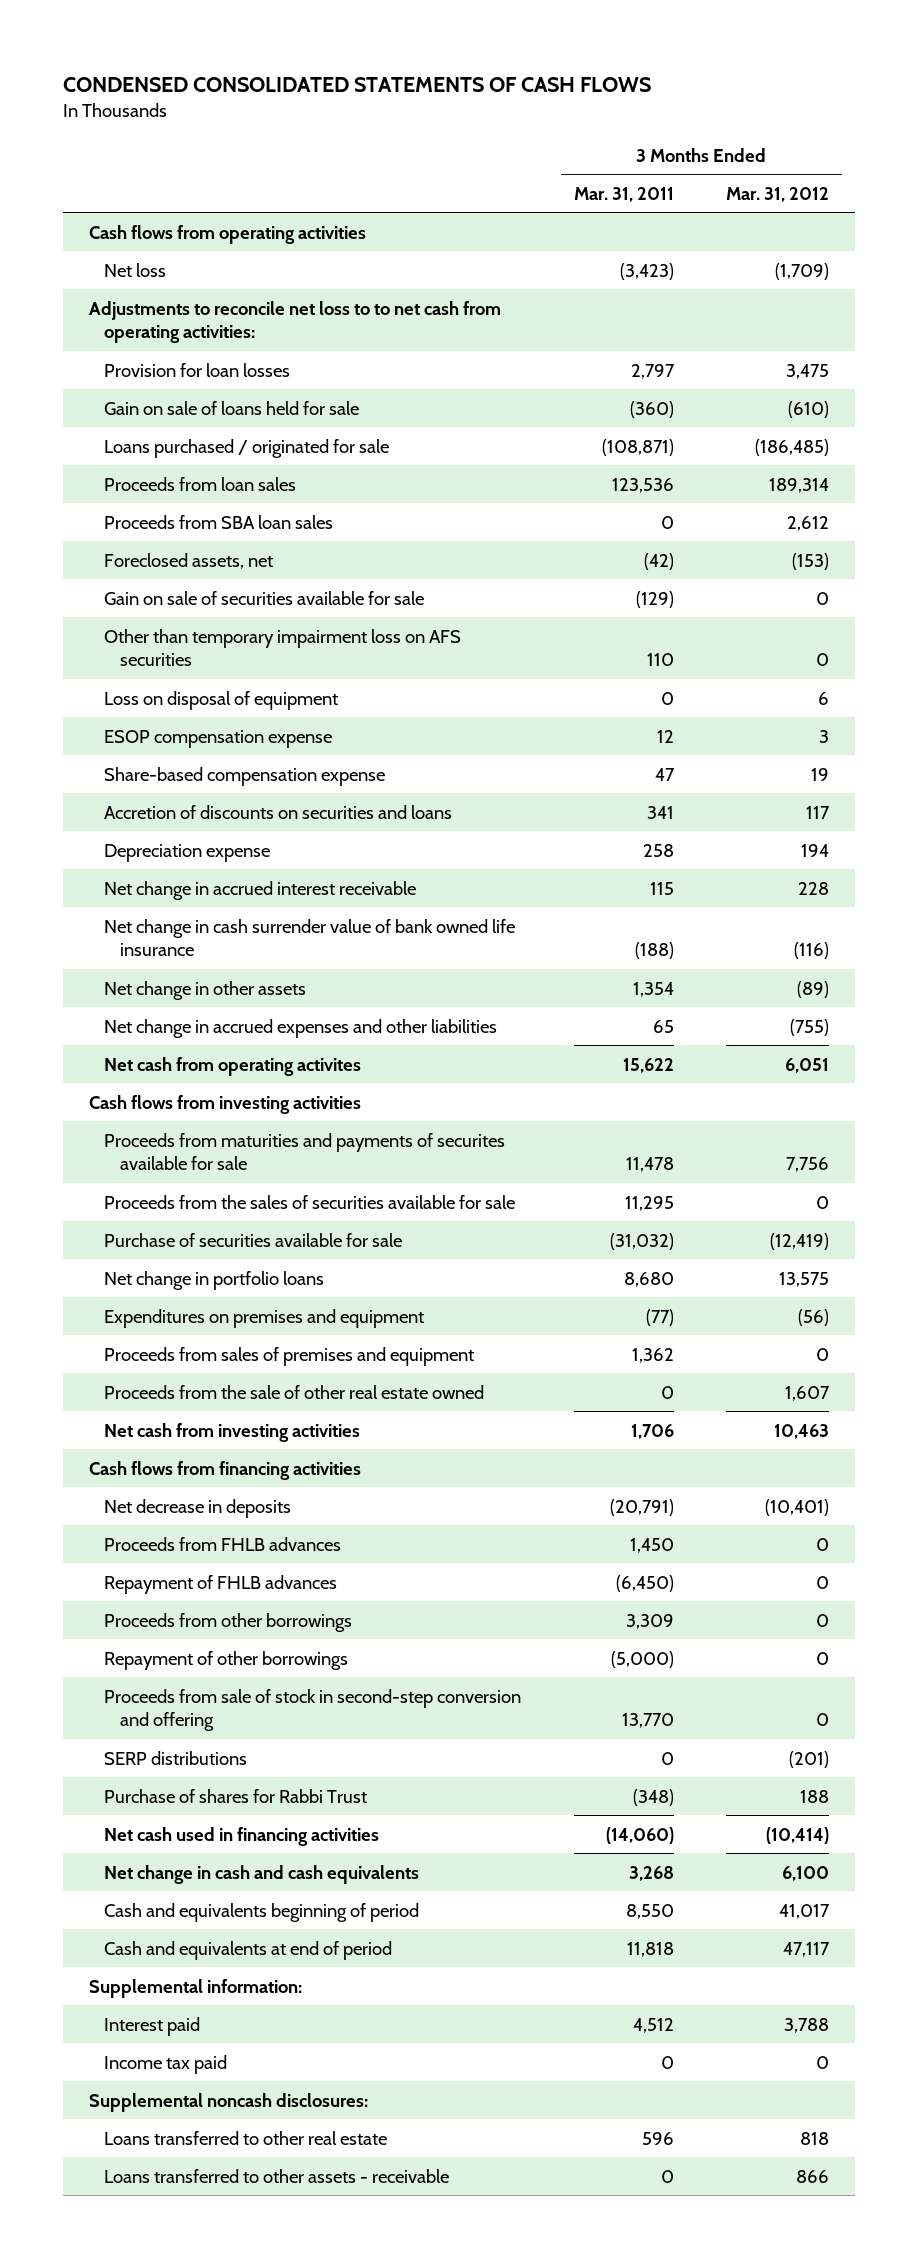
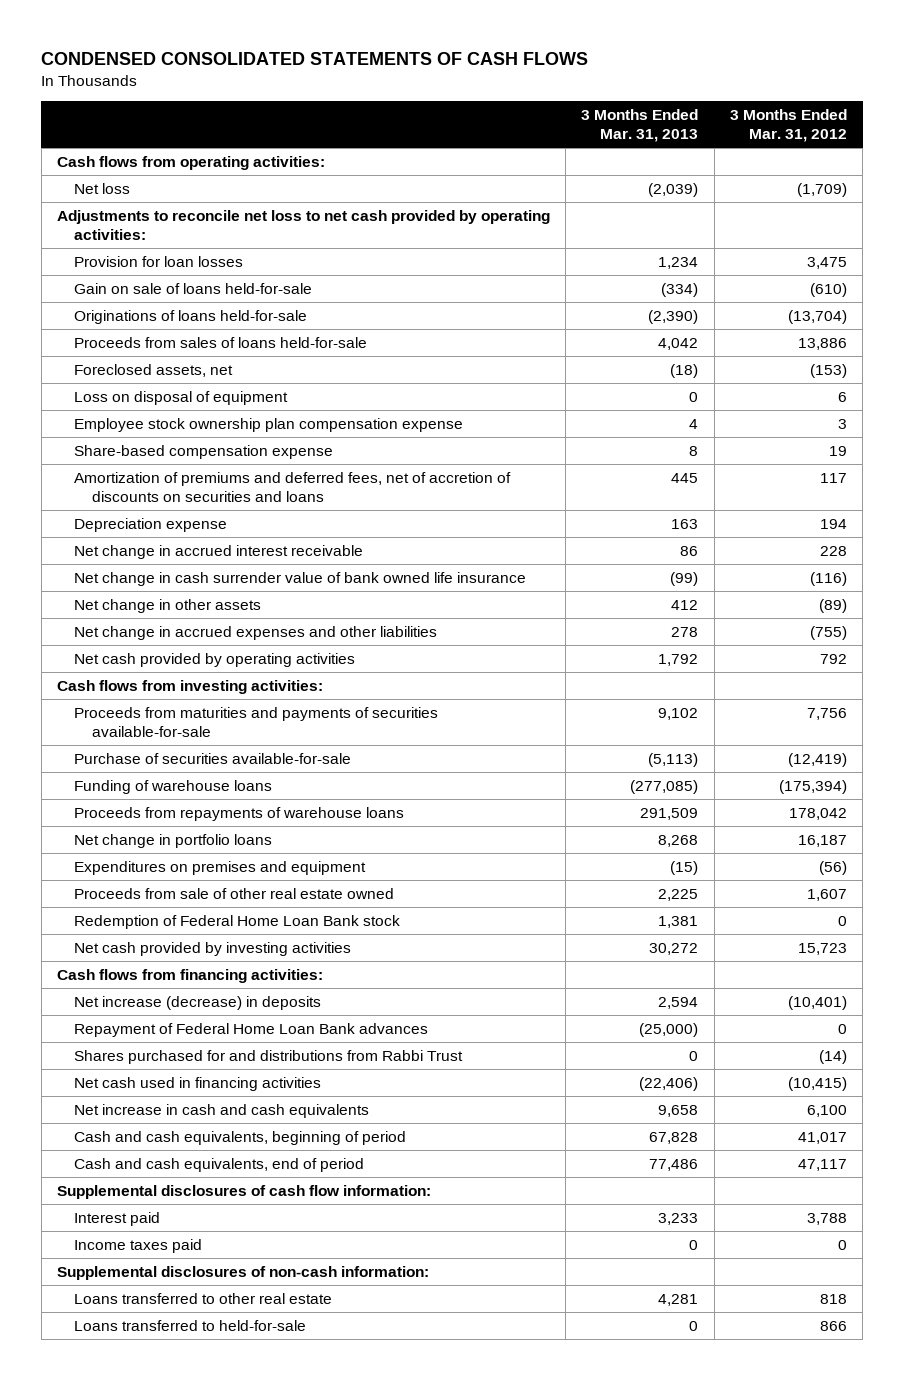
- | 3 Months Ended Mar. 31, 2011 | 3 Months Ended Mar. 31, 2012
+ | 3 Months Ended Mar. 31, 2013 | 3 Months Ended Mar. 31, 2012
- Cash flows from operating activities
+ Cash flows from operating activities:
- Adjustments to reconcile net loss to to net cash from operating activities:
+ Adjustments to reconcile net loss to net cash provided by operating activities:
- Gain on sale of loans held for sale | (360) | (610)
- Loans purchased / originated for sale | (108,871) | (186,485)
- Proceeds from loan sales | 123,536 | 189,314
- Proceeds from SBA loan sales | 0 | 2,612
+ Gain on sale of loans held-for-sale | (334) | (610)
+ Originations of loans held-for-sale | (2,390) | (13,704)
+ Proceeds from sales of loans held-for-sale | 4,042 | 13,886
- Gain on sale of securities available for sale | (129) | 0
- Other than temporary impairment loss on AFS securities | 110 | 0
- ESOP compensation expense | 12 | 3
+ Employee stock ownership plan compensation expense | 4 | 3
- Accretion of discounts on securities and loans | 341 | 117
+ Amortization of premiums and deferred fees, net of accretion of discounts on securities and loans | 445 | 117
- Net cash from operating activites | 15,622 | 6,051
- Cash flows from investing activities
- Proceeds from maturities and payments of securites available for sale | 11,478 | 7,756
- Proceeds from the sales of securities available for sale | 11,295 | 0
- Purchase of securities available for sale | (31,032) | (12,419)
- Net change in portfolio loans | 8,680 | 13,575
+ Net cash provided by operating activities | 1,792 | 792
+ Cash flows from investing activities:
+ Proceeds from maturities and payments of securities available-for-sale | 9,102 | 7,756
+ Purchase of securities available-for-sale | (5,113) | (12,419)
+ Funding of warehouse loans | (277,085) | (175,394)
+ Proceeds from repayments of warehouse loans | 291,509 | 178,042
+ Net change in portfolio loans | 8,268 | 16,187
- Proceeds from sales of premises and equipment | 1,362 | 0
- Proceeds from the sale of other real estate owned | 0 | 1,607
- Net cash from investing activities | 1,706 | 10,463
- Cash flows from financing activities
- Net decrease in deposits | (20,791) | (10,401)
- Proceeds from FHLB advances | 1,450 | 0
- Repayment of FHLB advances | (6,450) | 0
- Proceeds from other borrowings | 3,309 | 0
- Repayment of other borrowings | (5,000) | 0
- Proceeds from sale of stock in second-step conversion and offering | 13,770 | 0
- SERP distributions | 0 | (201)
- Purchase of shares for Rabbi Trust | (348) | 188
- Net cash used in financing activities | (14,060) | (10,414)
- Net change in cash and cash equivalents | 3,268 | 6,100
- Cash and equivalents beginning of period | 8,550 | 41,017
- Cash and equivalents at end of period | 11,818 | 47,117
- Supplemental information:
+ Proceeds from sale of other real estate owned | 2,225 | 1,607
+ Redemption of Federal Home Loan Bank stock | 1,381 | 0
+ Net cash provided by investing activities | 30,272 | 15,723
+ Cash flows from financing activities:
+ Net increase (decrease) in deposits | 2,594 | (10,401)
+ Repayment of Federal Home Loan Bank advances | (25,000) | 0
+ Shares purchased for and distributions from Rabbi Trust | 0 | (14)
+ Net cash used in financing activities | (22,406) | (10,415)
+ Net increase in cash and cash equivalents | 9,658 | 6,100
+ Cash and cash equivalents, beginning of period | 67,828 | 41,017
+ Cash and cash equivalents, end of period | 77,486 | 47,117
+ Supplemental disclosures of cash flow information:
- Income tax paid | 0 | 0
- Supplemental noncash disclosures:
+ Income taxes paid | 0 | 0
+ Supplemental disclosures of non-cash information:
- Loans transferred to other assets - receivable | 0 | 866
+ Loans transferred to held-for-sale | 0 | 866

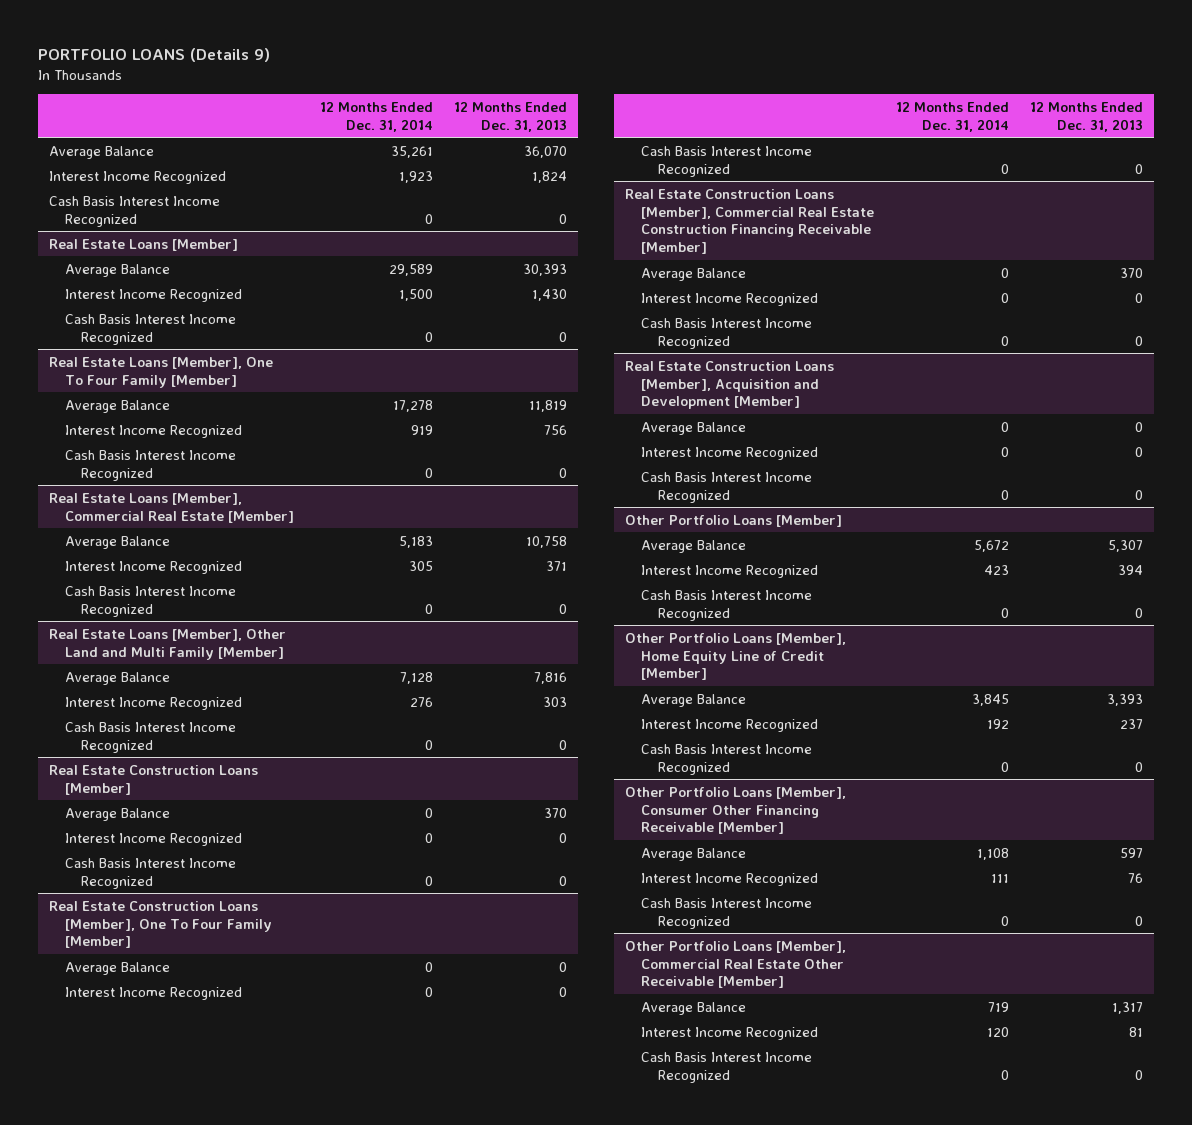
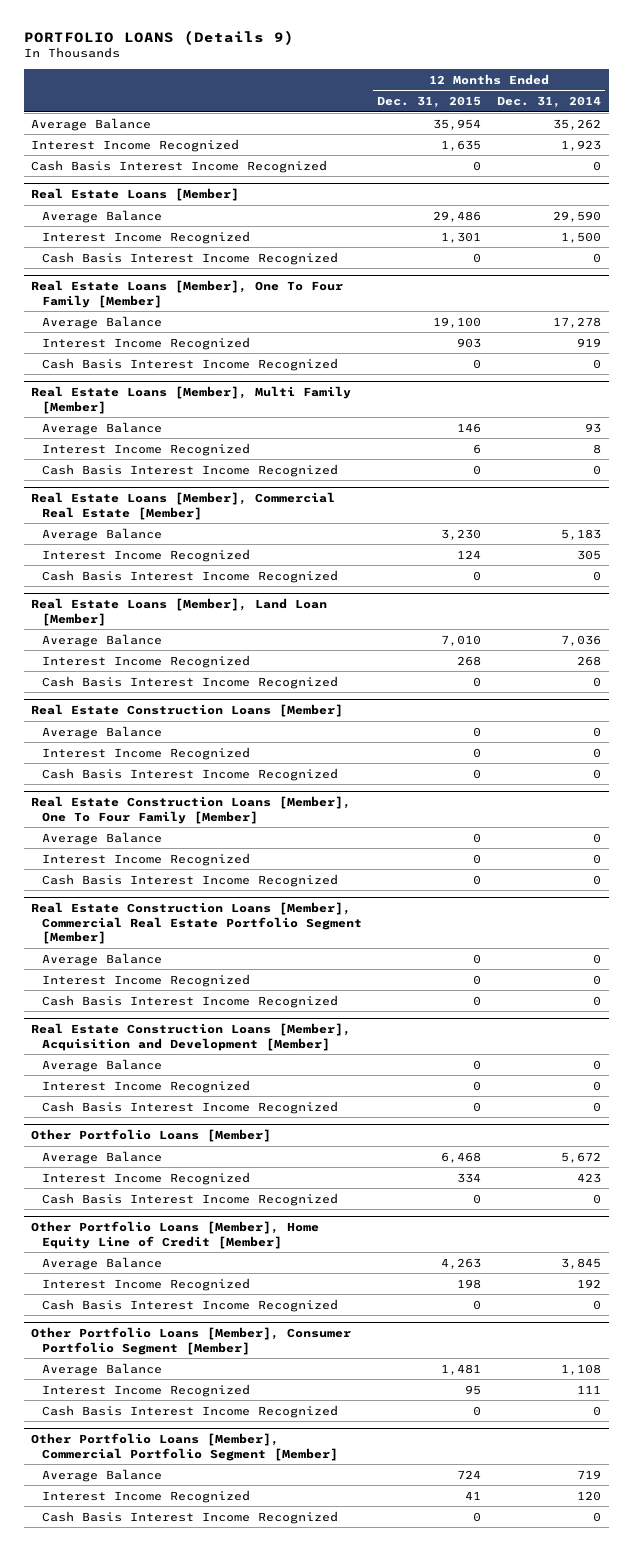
- | 12 Months Ended Dec. 31, 2014 | 12 Months Ended Dec. 31, 2013
+ | 12 Months Ended Dec. 31, 2015 | 12 Months Ended Dec. 31, 2014
- Average Balance | 35,261 | 36,070
+ Average Balance | 35,954 | 35,262
@ Real Estate Loans [Member]
- Average Balance | 29,589 | 30,393
+ Average Balance | 29,486 | 29,590
+ Real Estate Loans [Member], Multi Family [Member]
+ Average Balance | 146 | 93
+ Interest Income Recognized | 6 | 8
+ Cash Basis Interest Income Recognized | 0 | 0
- Real Estate Loans [Member], Other Land and Multi Family [Member]
- Average Balance | 7,128 | 7,816
- Interest Income Recognized | 276 | 303
+ Real Estate Loans [Member], Land Loan [Member]
+ Average Balance | 7,010 | 7,036
+ Interest Income Recognized | 268 | 268
- Real Estate Construction Loans [Member], Commercial Real Estate Construction Financing Receivable [Member]
+ Real Estate Construction Loans [Member], Commercial Real Estate Portfolio Segment [Member]
- Other Portfolio Loans [Member], Consumer Other Financing Receivable [Member]
+ Other Portfolio Loans [Member], Consumer Portfolio Segment [Member]
- Other Portfolio Loans [Member], Commercial Real Estate Other Receivable [Member]
+ Other Portfolio Loans [Member], Commercial Portfolio Segment [Member]

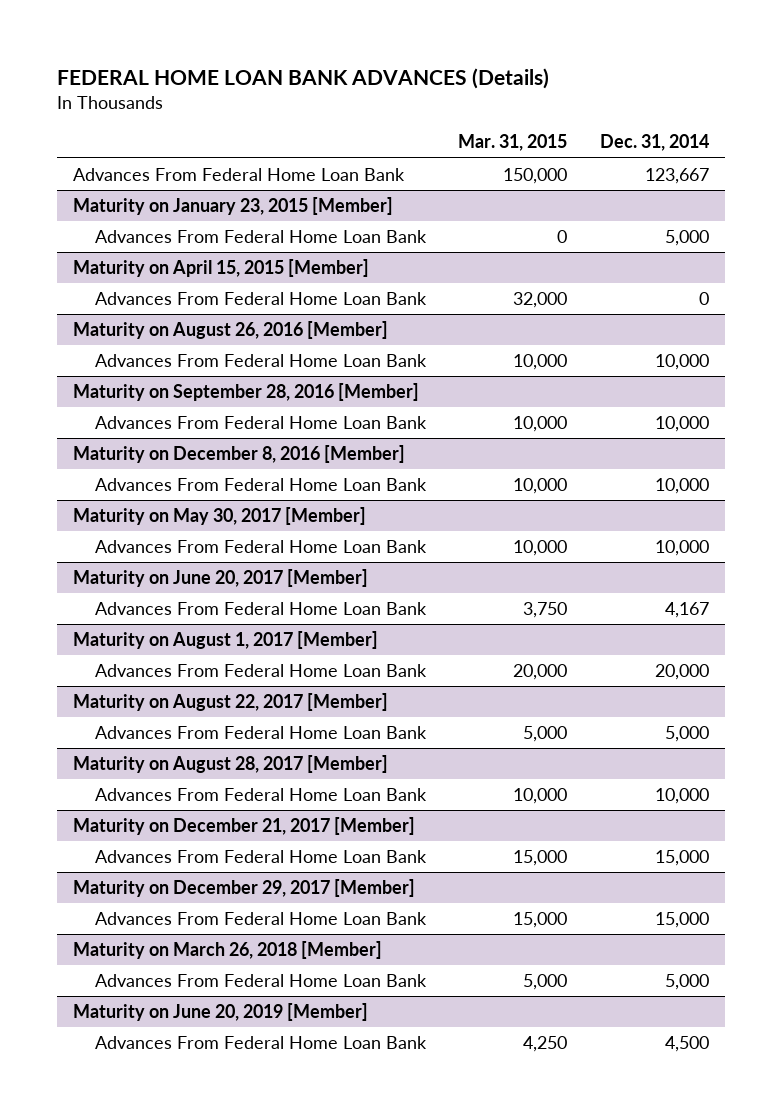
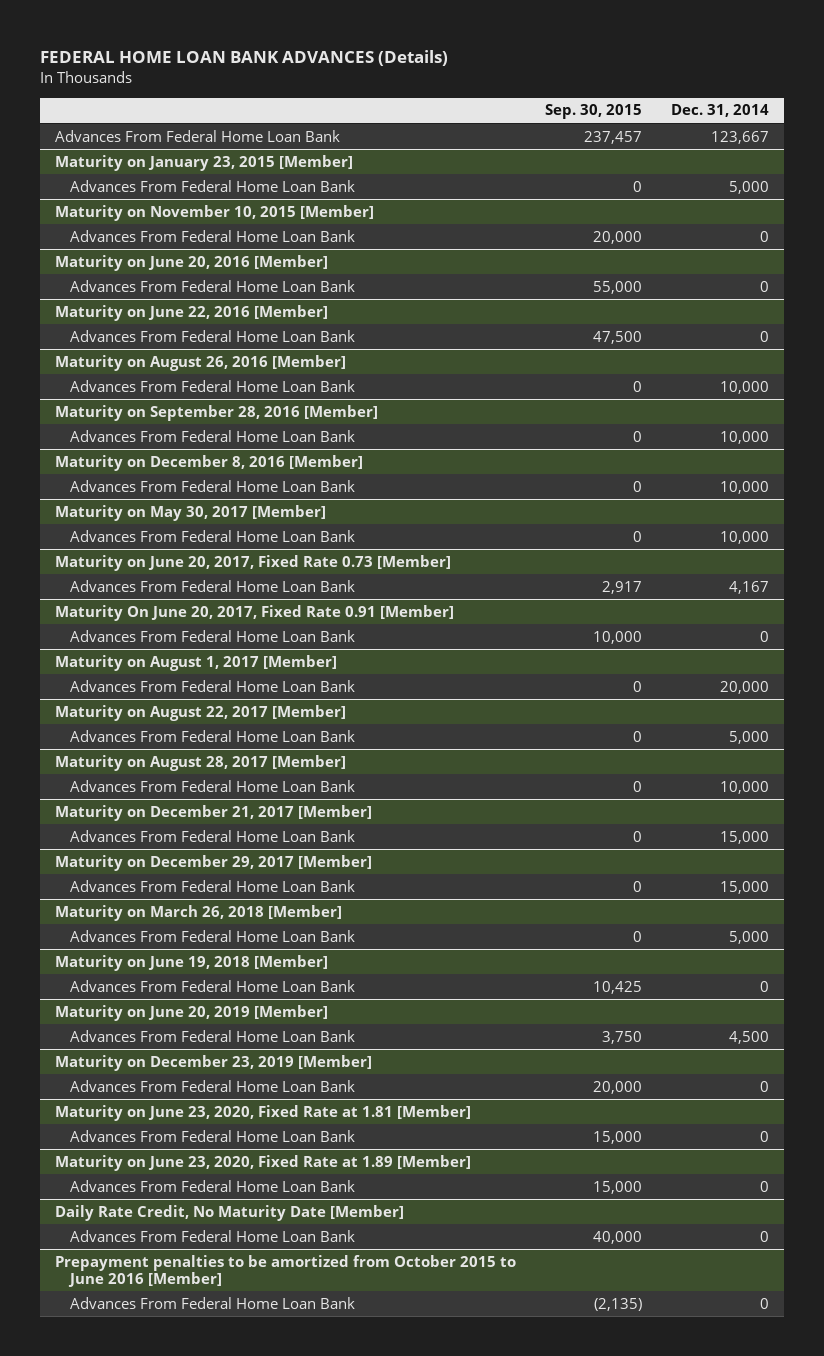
- | Mar. 31, 2015 | Dec. 31, 2014
+ | Sep. 30, 2015 | Dec. 31, 2014
- Maturity on April 15, 2015 [Member]
+ Maturity on November 10, 2015 [Member]
+ Maturity on June 20, 2016 [Member]
+ Advances From Federal Home Loan Bank | 55,000 | 0
+ Maturity on June 22, 2016 [Member]
+ Advances From Federal Home Loan Bank | 47,500 | 0
- Maturity on June 20, 2017 [Member]
+ Maturity on June 20, 2017, Fixed Rate 0.73 [Member]
+ Maturity On June 20, 2017, Fixed Rate 0.91 [Member]
+ Advances From Federal Home Loan Bank | 10,000 | 0
+ Maturity on June 19, 2018 [Member]
+ Advances From Federal Home Loan Bank | 10,425 | 0
+ Maturity on December 23, 2019 [Member]
+ Advances From Federal Home Loan Bank | 20,000 | 0
+ Maturity on June 23, 2020, Fixed Rate at 1.81 [Member]
+ Advances From Federal Home Loan Bank | 15,000 | 0
+ Maturity on June 23, 2020, Fixed Rate at 1.89 [Member]
+ Advances From Federal Home Loan Bank | 15,000 | 0
+ Daily Rate Credit, No Maturity Date [Member]
+ Advances From Federal Home Loan Bank | 40,000 | 0
+ Prepayment penalties to be amortized from October 2015 to June 2016 [Member]
+ Advances From Federal Home Loan Bank | (2,135) | 0

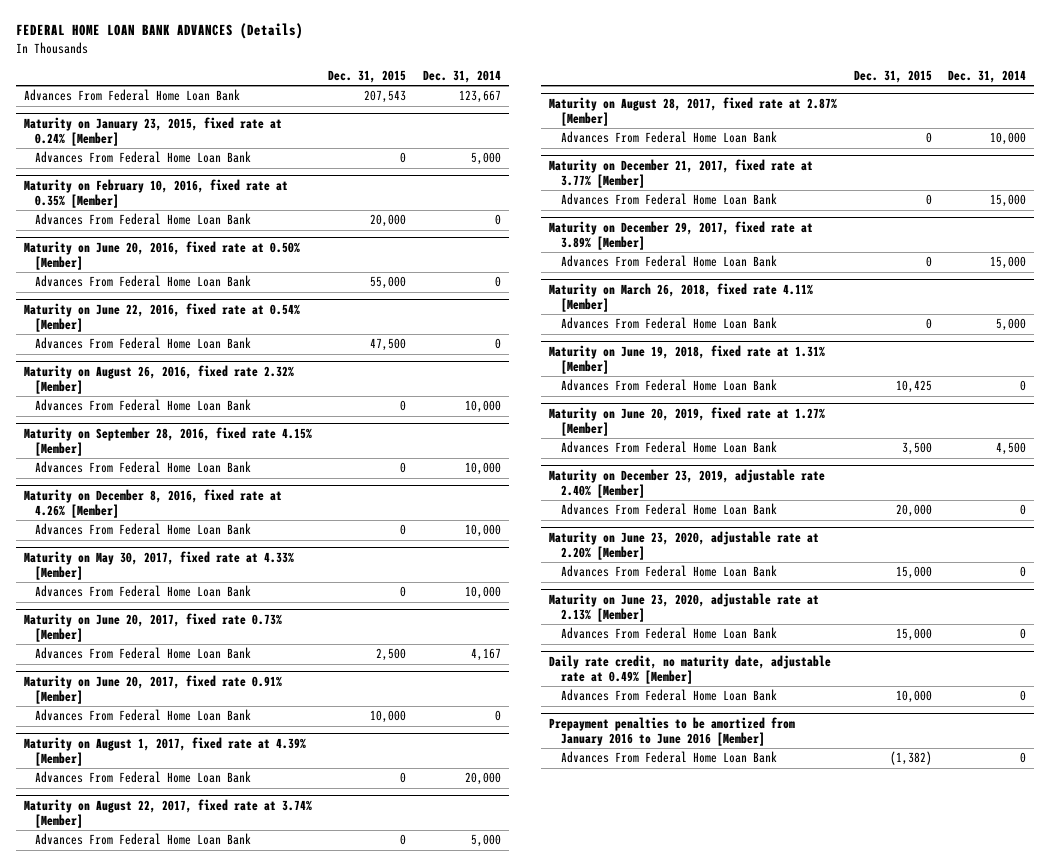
- | Sep. 30, 2015 | Dec. 31, 2014
+ | Dec. 31, 2015 | Dec. 31, 2014
- Maturity on January 23, 2015 [Member]
+ Maturity on January 23, 2015, fixed rate at 0.24% [Member]
- Maturity on November 10, 2015 [Member]
+ Maturity on February 10, 2016, fixed rate at 0.35% [Member]
- Maturity on June 20, 2016 [Member]
+ Maturity on June 20, 2016, fixed rate at 0.50% [Member]
- Maturity on June 22, 2016 [Member]
+ Maturity on June 22, 2016, fixed rate at 0.54% [Member]
- Maturity on August 26, 2016 [Member]
+ Maturity on August 26, 2016, fixed rate 2.32% [Member]
- Maturity on September 28, 2016 [Member]
+ Maturity on September 28, 2016, fixed rate 4.15% [Member]
- Maturity on December 8, 2016 [Member]
+ Maturity on December 8, 2016, fixed rate at 4.26% [Member]
- Maturity on May 30, 2017 [Member]
+ Maturity on May 30, 2017, fixed rate at 4.33% [Member]
- Maturity on June 20, 2017, Fixed Rate 0.73 [Member]
+ Maturity on June 20, 2017, fixed rate 0.73% [Member]
- Maturity On June 20, 2017, Fixed Rate 0.91 [Member]
+ Maturity on June 20, 2017, fixed rate 0.91% [Member]
- Maturity on August 1, 2017 [Member]
+ Maturity on August 1, 2017, fixed rate at 4.39% [Member]
- Maturity on August 22, 2017 [Member]
+ Maturity on August 22, 2017, fixed rate at 3.74% [Member]
- Maturity on August 28, 2017 [Member]
+ Maturity on August 28, 2017, fixed rate at 2.87% [Member]
- Maturity on December 21, 2017 [Member]
+ Maturity on December 21, 2017, fixed rate at 3.77% [Member]
- Maturity on December 29, 2017 [Member]
+ Maturity on December 29, 2017, fixed rate at 3.89% [Member]
- Maturity on March 26, 2018 [Member]
+ Maturity on March 26, 2018, fixed rate 4.11% [Member]
- Maturity on June 19, 2018 [Member]
+ Maturity on June 19, 2018, fixed rate at 1.31% [Member]
- Maturity on June 20, 2019 [Member]
+ Maturity on June 20, 2019, fixed rate at 1.27% [Member]
- Maturity on December 23, 2019 [Member]
+ Maturity on December 23, 2019, adjustable rate 2.40% [Member]
- Maturity on June 23, 2020, Fixed Rate at 1.81 [Member]
+ Maturity on June 23, 2020, adjustable rate at 2.20% [Member]
- Maturity on June 23, 2020, Fixed Rate at 1.89 [Member]
+ Maturity on June 23, 2020, adjustable rate at 2.13% [Member]
- Daily Rate Credit, No Maturity Date [Member]
+ Daily rate credit, no maturity date, adjustable rate at 0.49% [Member]
- Prepayment penalties to be amortized from October 2015 to June 2016 [Member]
+ Prepayment penalties to be amortized from January 2016 to June 2016 [Member]

